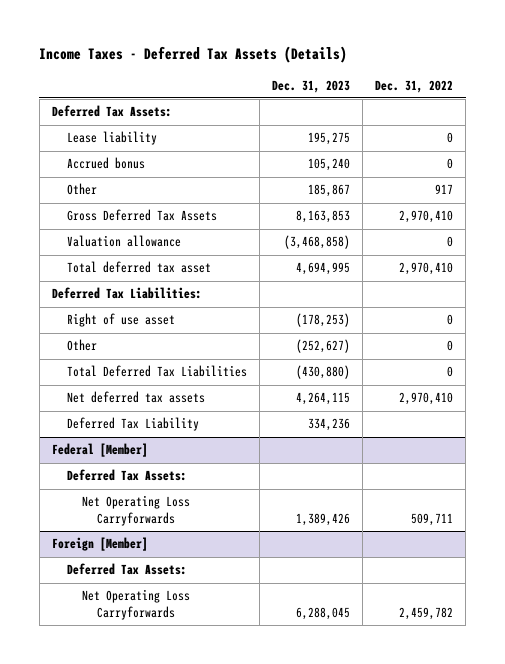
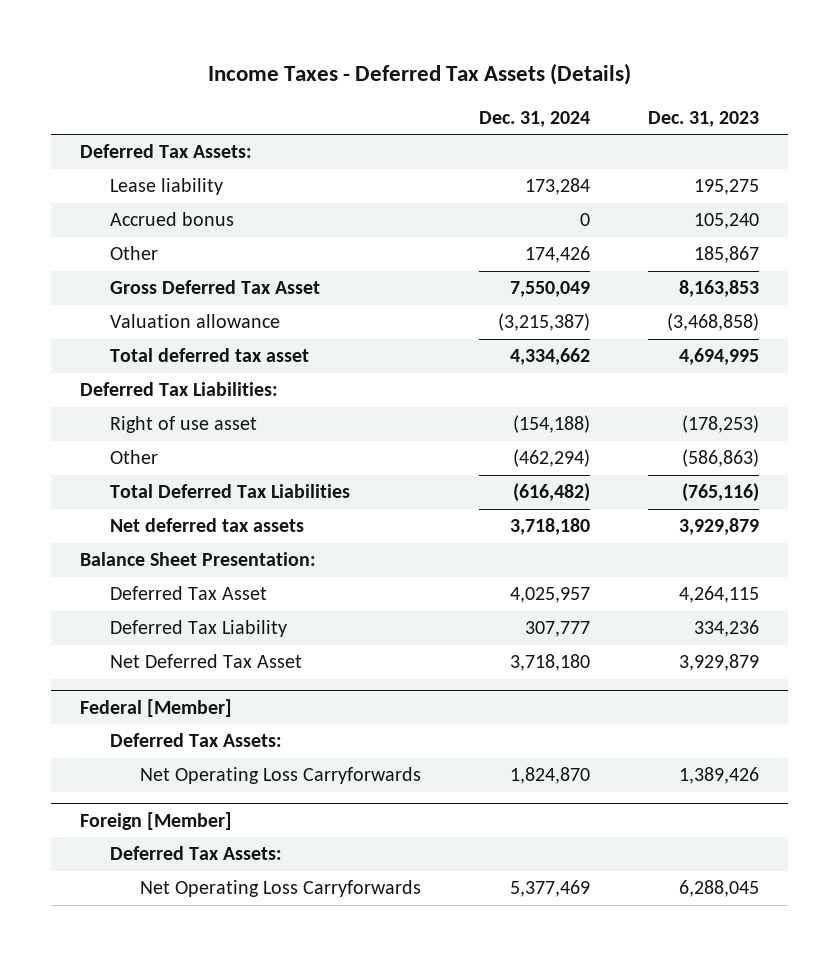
- | Dec. 31, 2023 | Dec. 31, 2022
+ | Dec. 31, 2024 | Dec. 31, 2023
- Gross Deferred Tax Assets | 8,163,853 | 2,970,410
+ Gross Deferred Tax Asset | 7,550,049 | 8,163,853
- Other | (252,627) | 0
- Total Deferred Tax Liabilities | (430,880) | 0
- Net deferred tax assets | 4,264,115 | 2,970,410
+ Other | (462,294) | (586,863)
+ Total Deferred Tax Liabilities | (616,482) | (765,116)
+ Net deferred tax assets | 3,718,180 | 3,929,879
+ Balance Sheet Presentation:
+ Deferred Tax Asset | 4,025,957 | 4,264,115
+ Net Deferred Tax Asset | 3,718,180 | 3,929,879

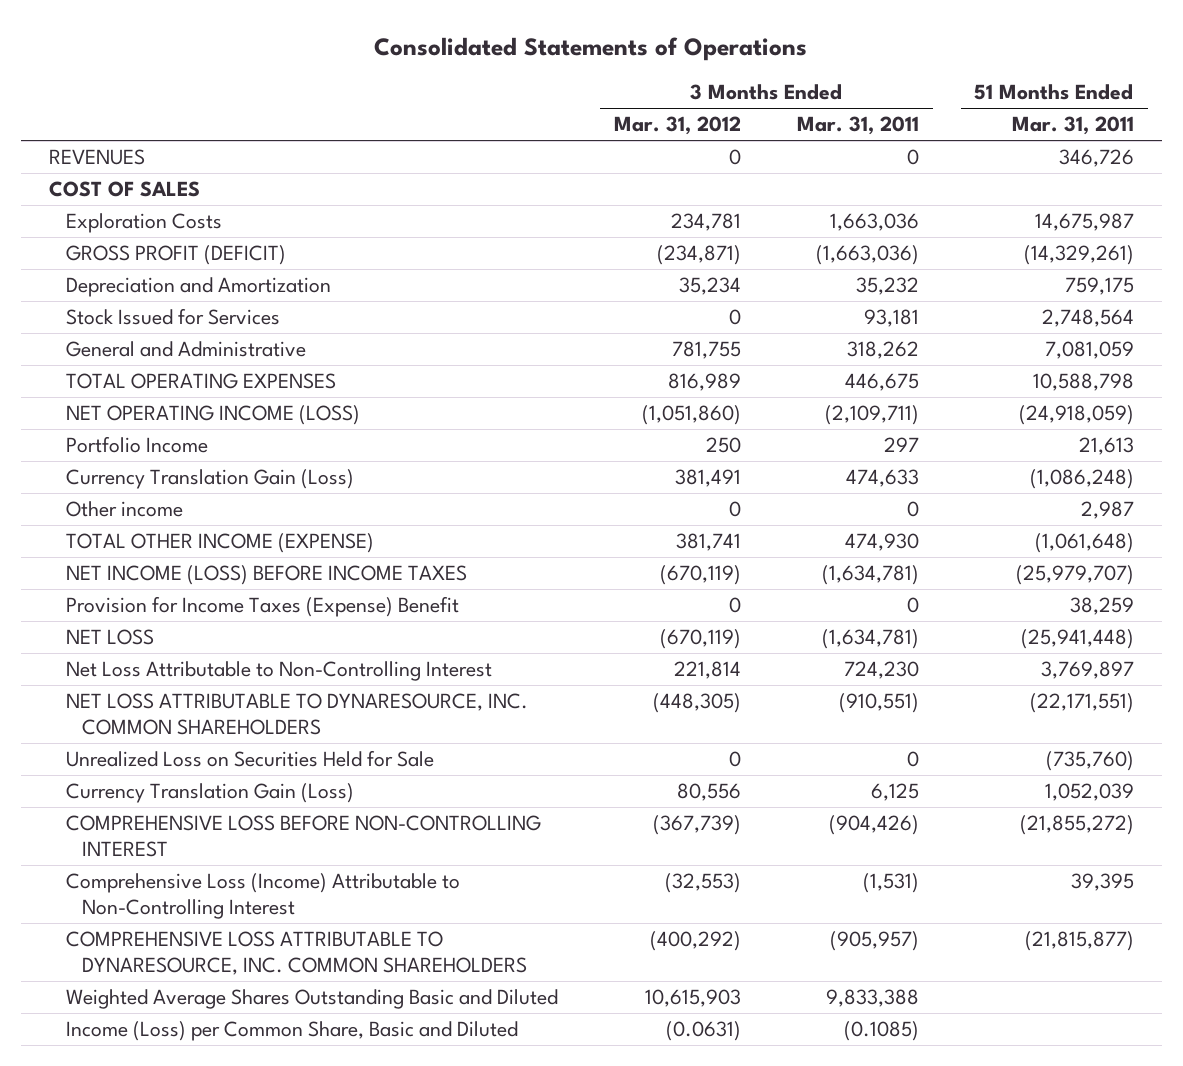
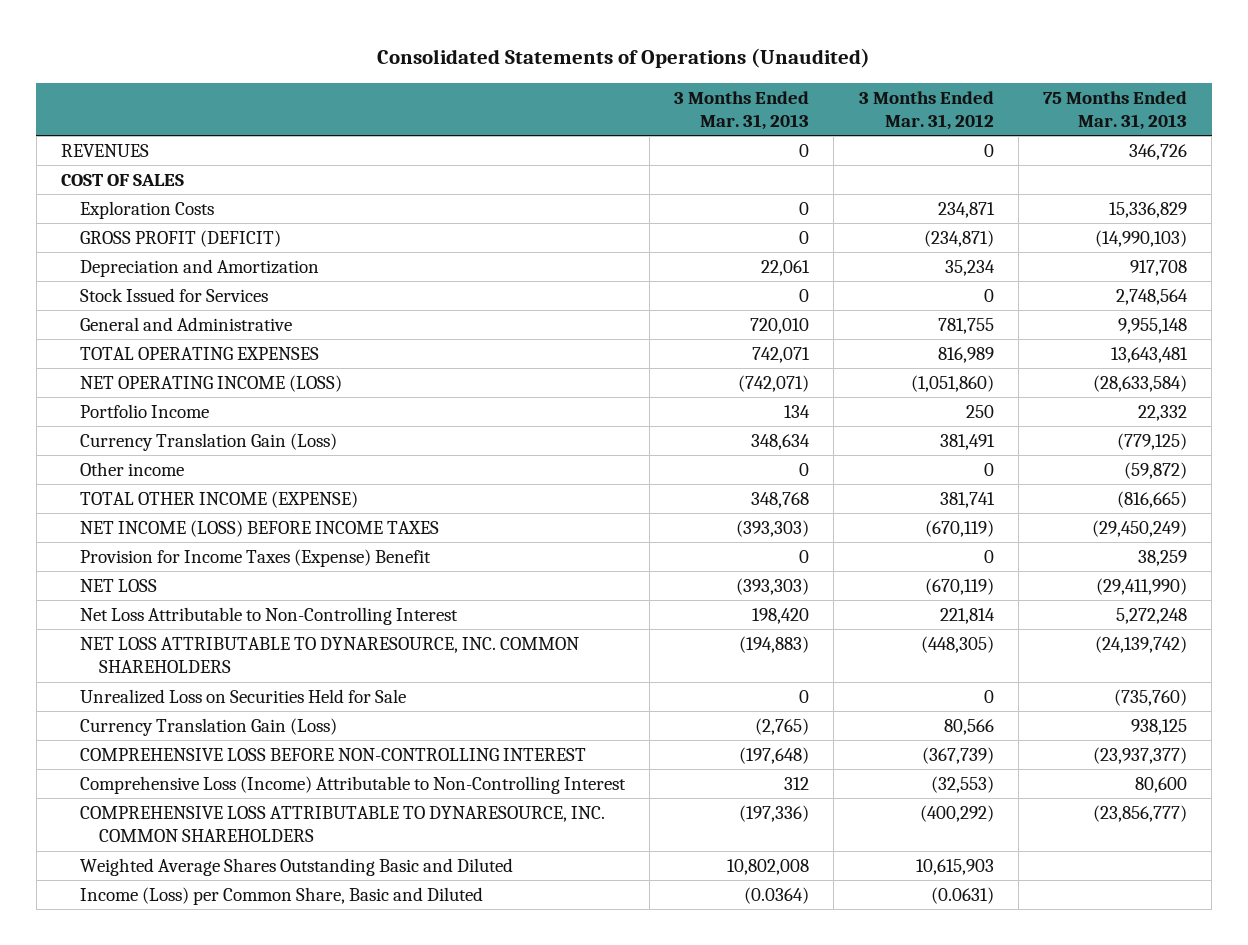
- Consolidated Statements of Operations
+ Consolidated Statements of Operations (Unaudited)
- | 3 Months Ended Mar. 31, 2012 | 3 Months Ended Mar. 31, 2011 | 51 Months Ended Mar. 31, 2011
+ | 3 Months Ended Mar. 31, 2013 | 3 Months Ended Mar. 31, 2012 | 75 Months Ended Mar. 31, 2013
- Exploration Costs | 234,781 | 1,663,036 | 14,675,987
+ Exploration Costs | 0 | 234,871 | 15,336,829
- Currency Translation Gain (Loss) | 80,556 | 6,125 | 1,052,039
+ Currency Translation Gain (Loss) | (2,765) | 80,566 | 938,125

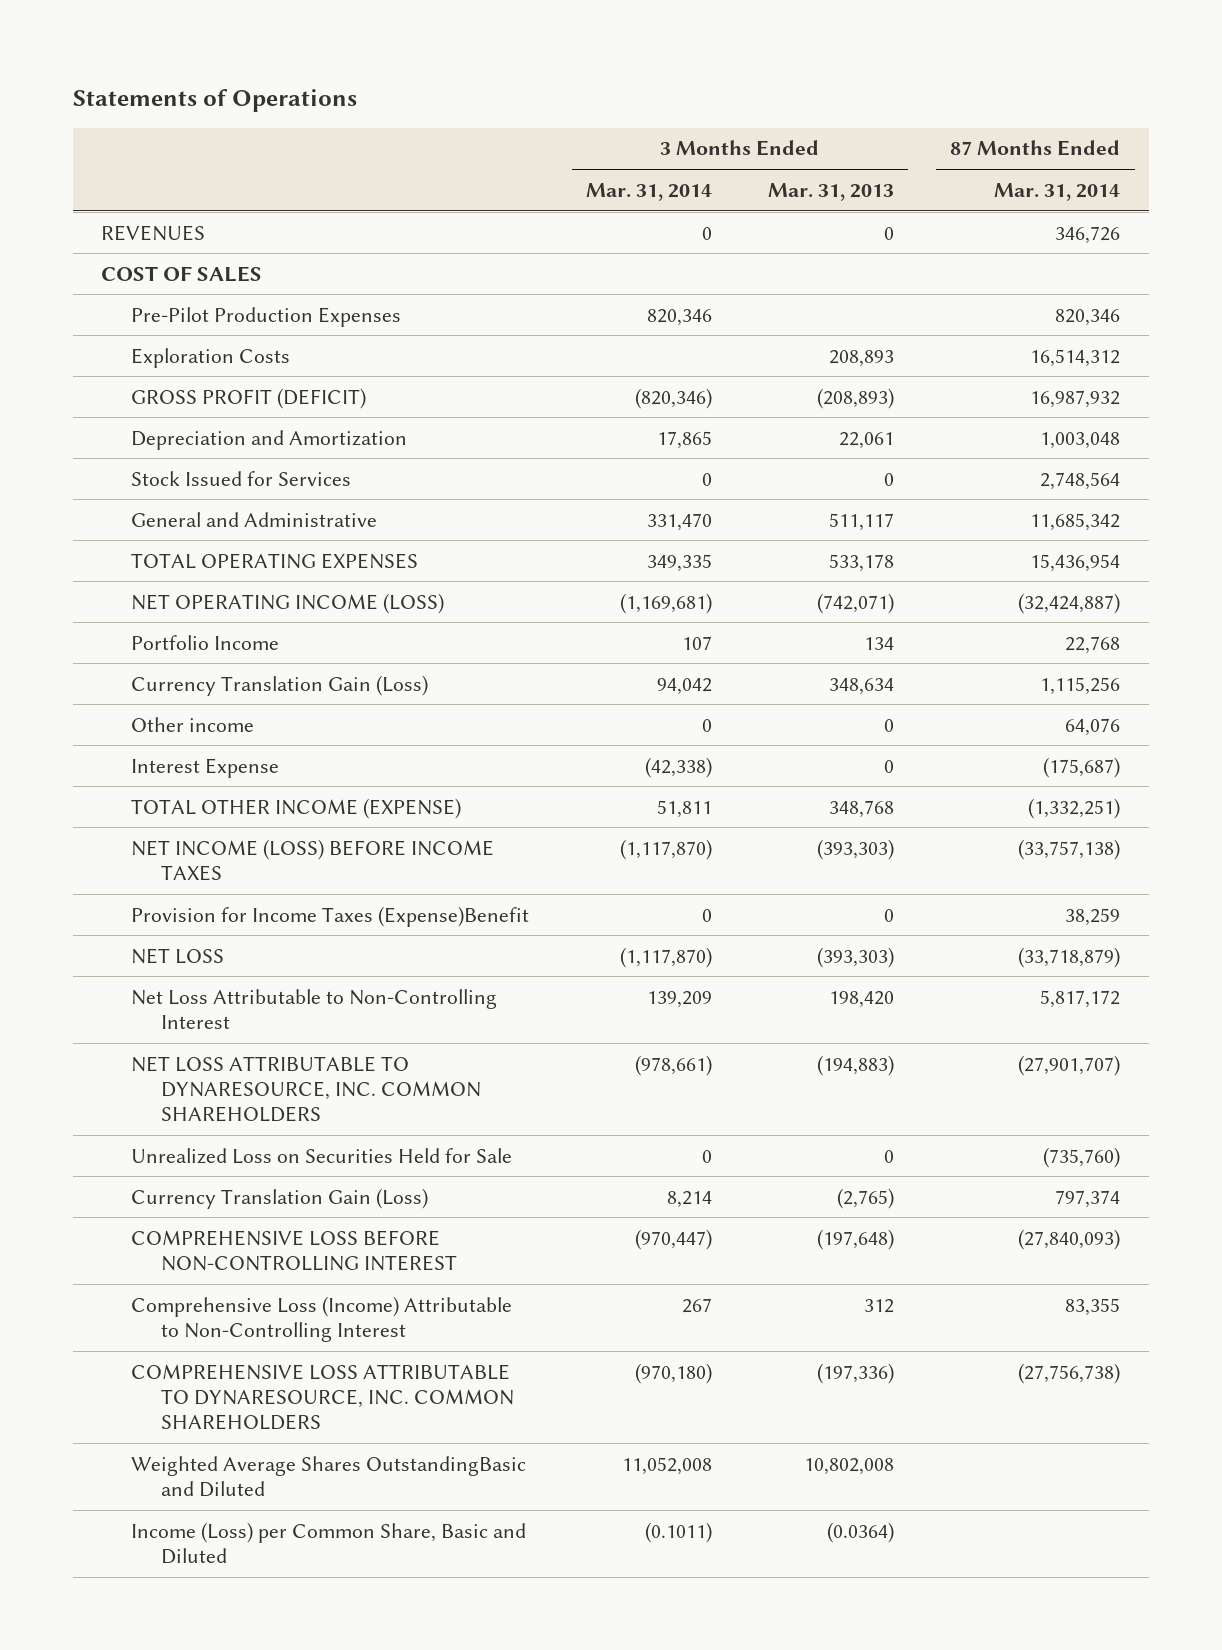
- Consolidated Statements of Operations (Unaudited)
+ Statements of Operations
- | 3 Months Ended Mar. 31, 2013 | 3 Months Ended Mar. 31, 2012 | 75 Months Ended Mar. 31, 2013
+ | 3 Months Ended Mar. 31, 2014 | 3 Months Ended Mar. 31, 2013 | 87 Months Ended Mar. 31, 2014
- Exploration Costs | 0 | 234,871 | 15,336,829
- GROSS PROFIT (DEFICIT) | 0 | (234,871) | (14,990,103)
+ Pre-Pilot Production Expenses | 820,346 | | 820,346
+ Exploration Costs | | 208,893 | 16,514,312
+ GROSS PROFIT (DEFICIT) | (820,346) | (208,893) | 16,987,932
- General and Administrative | 720,010 | 781,755 | 9,955,148
- TOTAL OPERATING EXPENSES | 742,071 | 816,989 | 13,643,481
+ General and Administrative | 331,470 | 511,117 | 11,685,342
+ TOTAL OPERATING EXPENSES | 349,335 | 533,178 | 15,436,954
+ Interest Expense | (42,338) | 0 | (175,687)
- Provision for Income Taxes (Expense) Benefit | 0 | 0 | 38,259
+ Provision for Income Taxes (Expense)Benefit | 0 | 0 | 38,259
- Weighted Average Shares Outstanding Basic and Diluted | 10,802,008 | 10,615,903 |
+ Weighted Average Shares OutstandingBasic and Diluted | 11,052,008 | 10,802,008 |

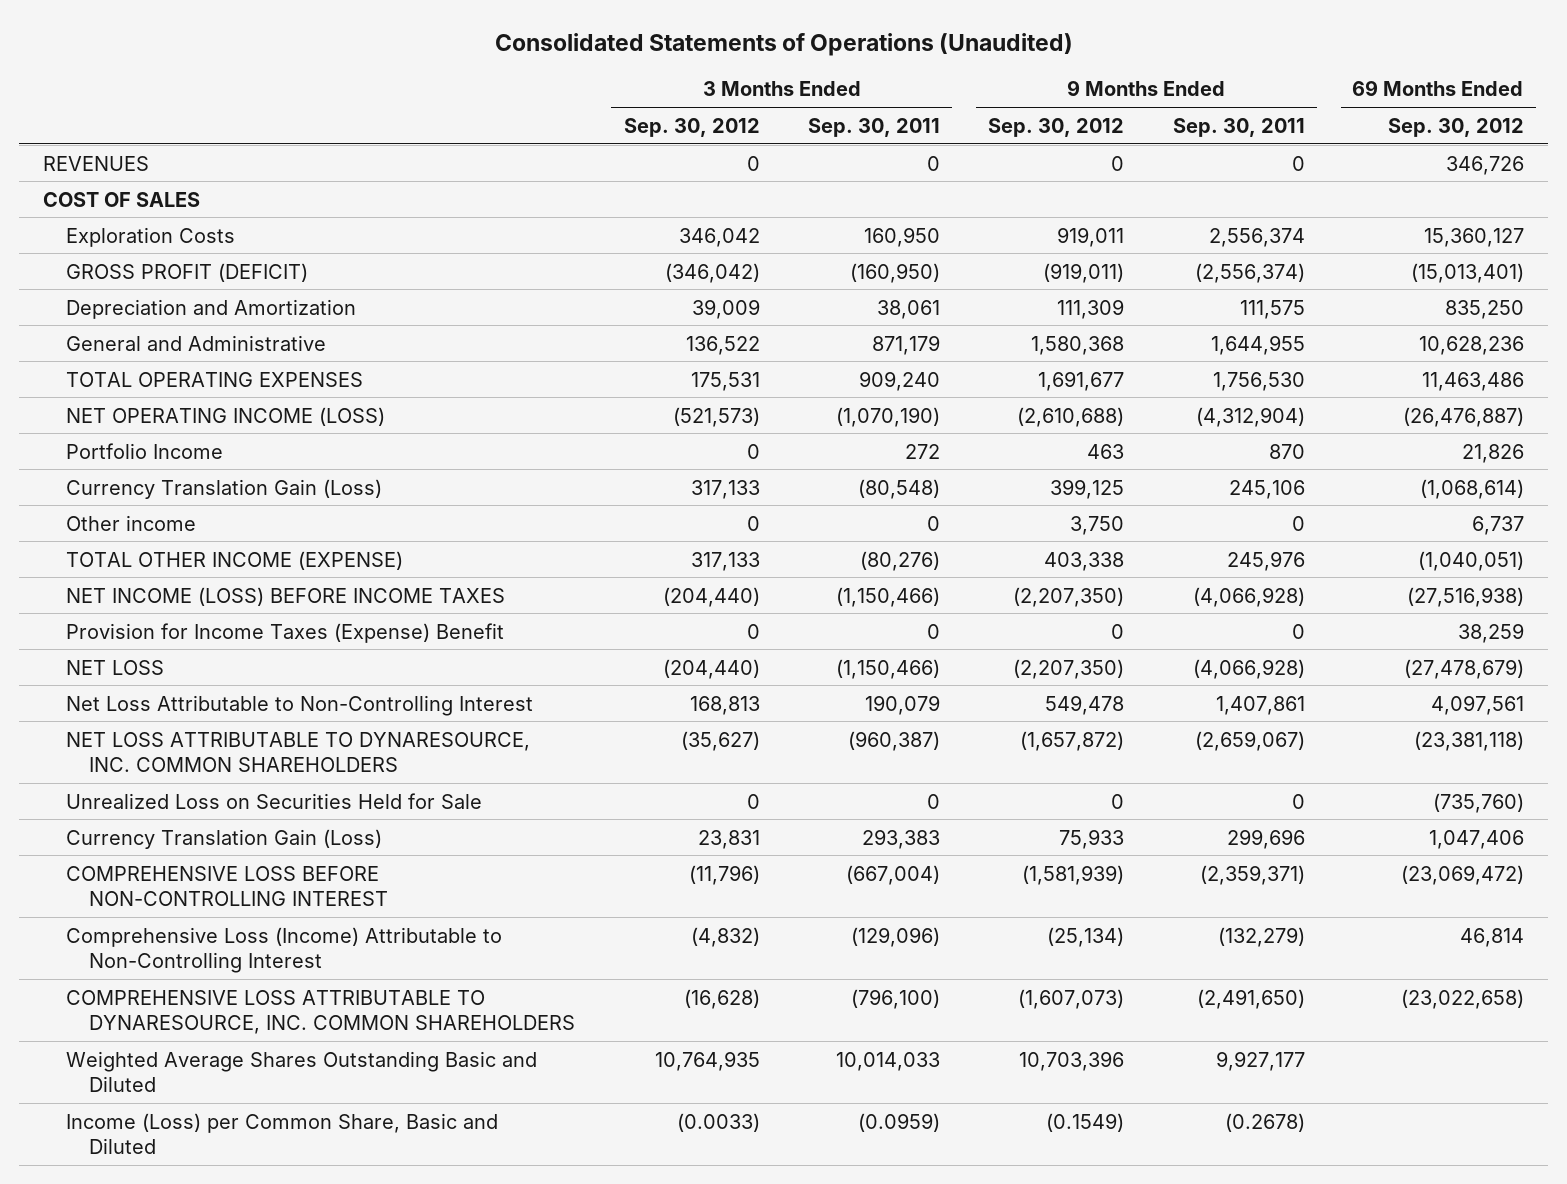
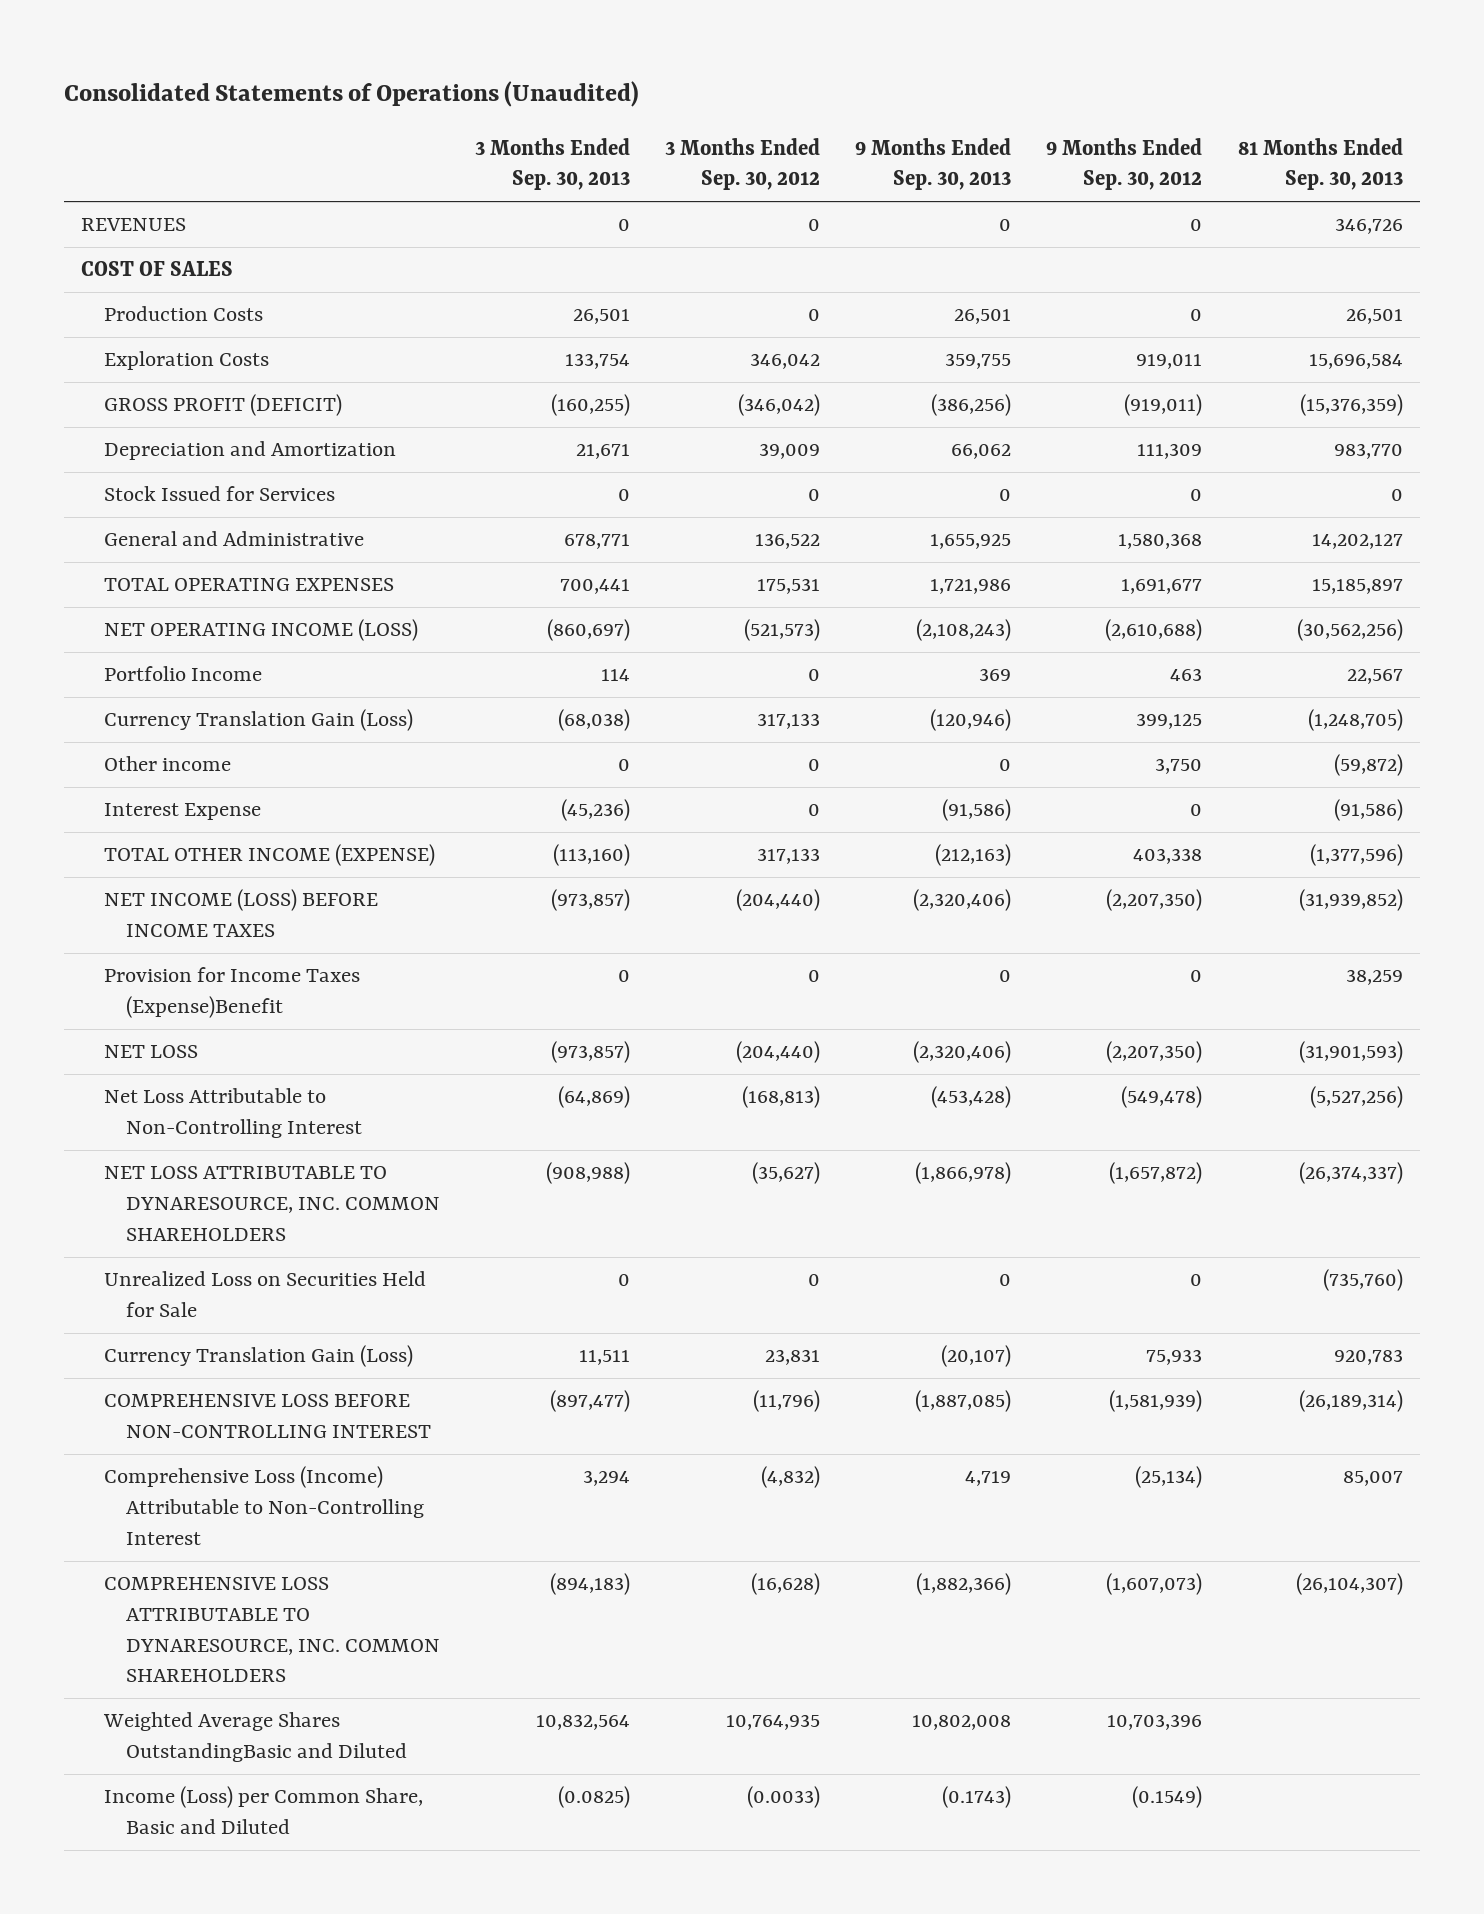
- | 3 Months Ended Sep. 30, 2012 | 3 Months Ended Sep. 30, 2011 | 9 Months Ended Sep. 30, 2012 | 9 Months Ended Sep. 30, 2011 | 69 Months Ended Sep. 30, 2012
+ | 3 Months Ended Sep. 30, 2013 | 3 Months Ended Sep. 30, 2012 | 9 Months Ended Sep. 30, 2013 | 9 Months Ended Sep. 30, 2012 | 81 Months Ended Sep. 30, 2013
+ Production Costs | 26,501 | 0 | 26,501 | 0 | 26,501
+ Stock Issued for Services | 0 | 0 | 0 | 0 | 0
+ Interest Expense | (45,236) | 0 | (91,586) | 0 | (91,586)
- Provision for Income Taxes (Expense) Benefit | 0 | 0 | 0 | 0 | 38,259
+ Provision for Income Taxes (Expense)Benefit | 0 | 0 | 0 | 0 | 38,259
- Net Loss Attributable to Non-Controlling Interest | 168,813 | 190,079 | 549,478 | 1,407,861 | 4,097,561
+ Net Loss Attributable to Non-Controlling Interest | (64,869) | (168,813) | (453,428) | (549,478) | (5,527,256)
- Weighted Average Shares Outstanding Basic and Diluted | 10,764,935 | 10,014,033 | 10,703,396 | 9,927,177 |
+ Weighted Average Shares OutstandingBasic and Diluted | 10,832,564 | 10,764,935 | 10,802,008 | 10,703,396 |

